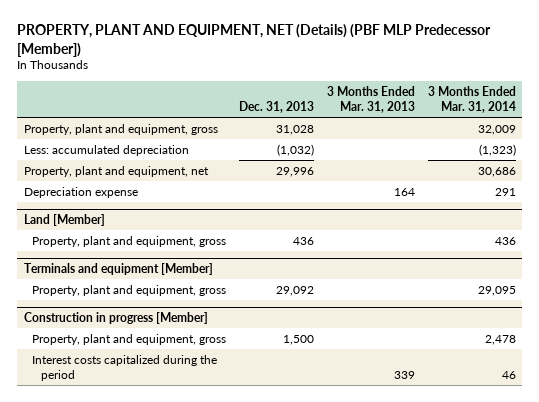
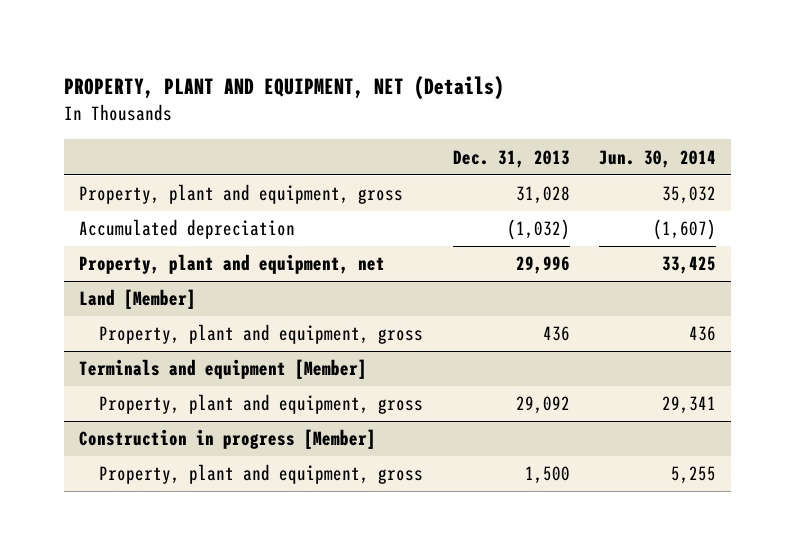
- PROPERTY, PLANT AND EQUIPMENT, NET (Details) (PBF MLP Predecessor [Member])
+ PROPERTY, PLANT AND EQUIPMENT, NET (Details)
- | Dec. 31, 2013 | 3 Months Ended Mar. 31, 2013 | 3 Months Ended Mar. 31, 2014
+ | Dec. 31, 2013 | Jun. 30, 2014
- Less: accumulated depreciation | (1,032) | | (1,323)
+ Accumulated depreciation | (1,032) | (1,607)
- Depreciation expense | | 164 | 291
@ Construction in progress [Member]
- Interest costs capitalized during the period | | 339 | 46

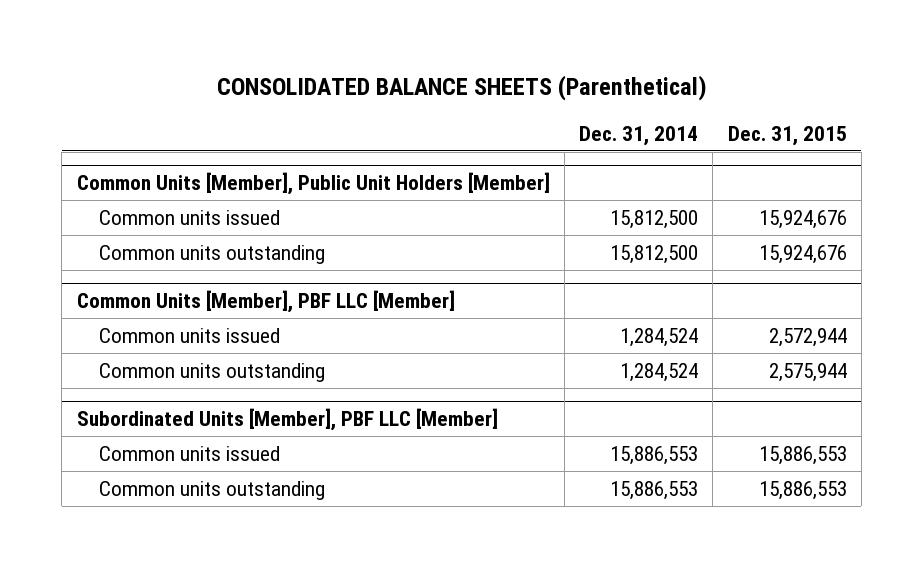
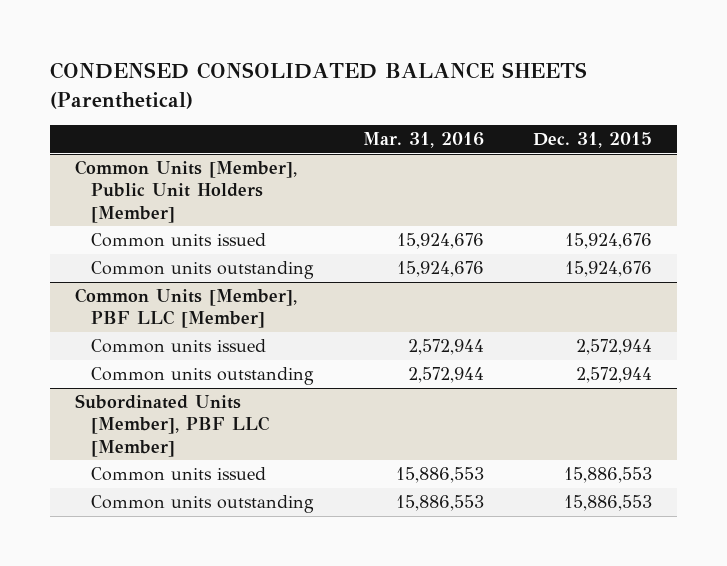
- CONSOLIDATED BALANCE SHEETS (Parenthetical)
+ CONDENSED CONSOLIDATED BALANCE SHEETS (Parenthetical)
- | Dec. 31, 2014 | Dec. 31, 2015
+ | Mar. 31, 2016 | Dec. 31, 2015
@ Common Units [Member], PBF LLC [Member]
- Common units outstanding | 1,284,524 | 2,575,944
+ Common units outstanding | 2,572,944 | 2,572,944

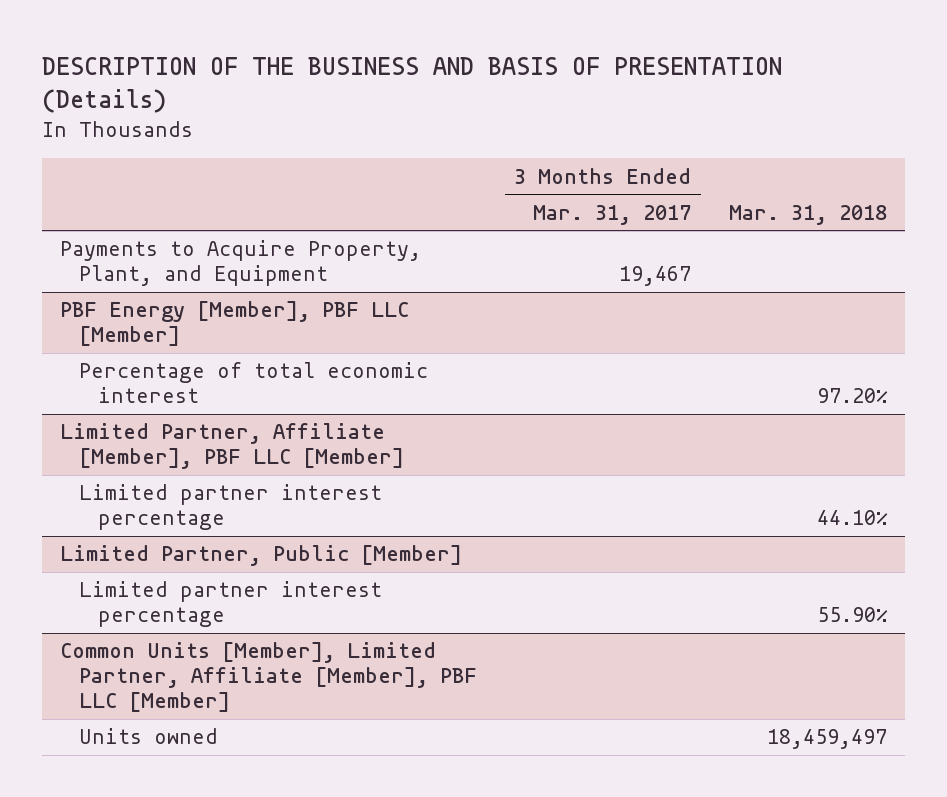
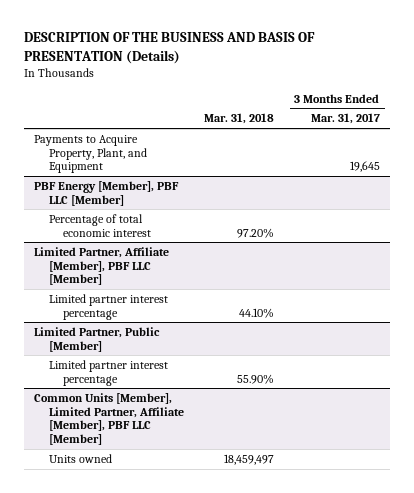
- | 3 Months Ended Mar. 31, 2017 | Mar. 31, 2018
+ | Mar. 31, 2018 | 3 Months Ended Mar. 31, 2017
- Payments to Acquire Property, Plant, and Equipment | 19,467 |
+ Payments to Acquire Property, Plant, and Equipment | | 19,645

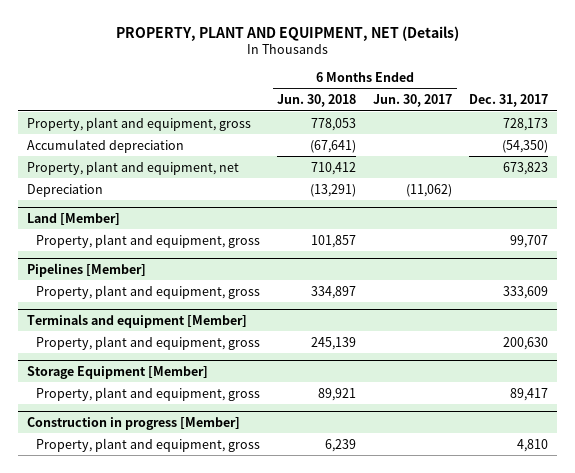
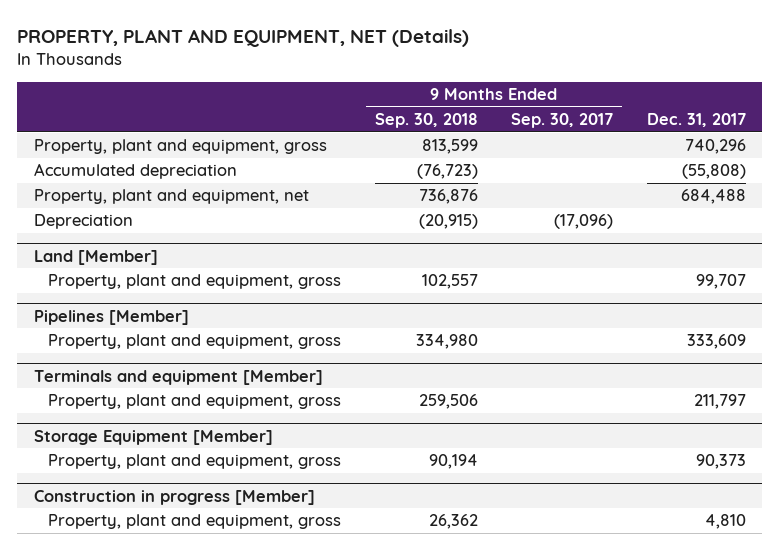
- | 6 Months Ended Jun. 30, 2018 | 6 Months Ended Jun. 30, 2017 | Dec. 31, 2017
+ | 9 Months Ended Sep. 30, 2018 | 9 Months Ended Sep. 30, 2017 | Dec. 31, 2017
- Property, plant and equipment, gross | 778,053 | | 728,173
- Accumulated depreciation | (67,641) | | (54,350)
- Property, plant and equipment, net | 710,412 | | 673,823
+ Property, plant and equipment, gross | 813,599 | | 740,296
+ Accumulated depreciation | (76,723) | | (55,808)
+ Property, plant and equipment, net | 736,876 | | 684,488
@ Terminals and equipment [Member]
- Property, plant and equipment, gross | 245,139 | | 200,630
+ Property, plant and equipment, gross | 259,506 | | 211,797
@ Storage Equipment [Member]
- Property, plant and equipment, gross | 89,921 | | 89,417
+ Property, plant and equipment, gross | 90,194 | | 90,373

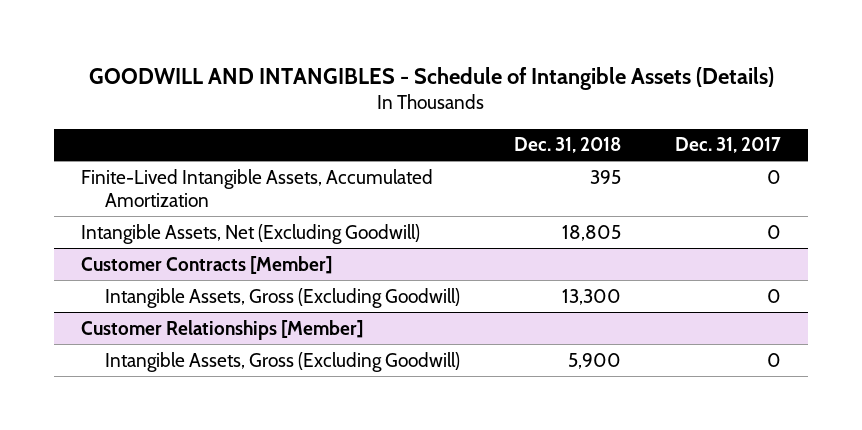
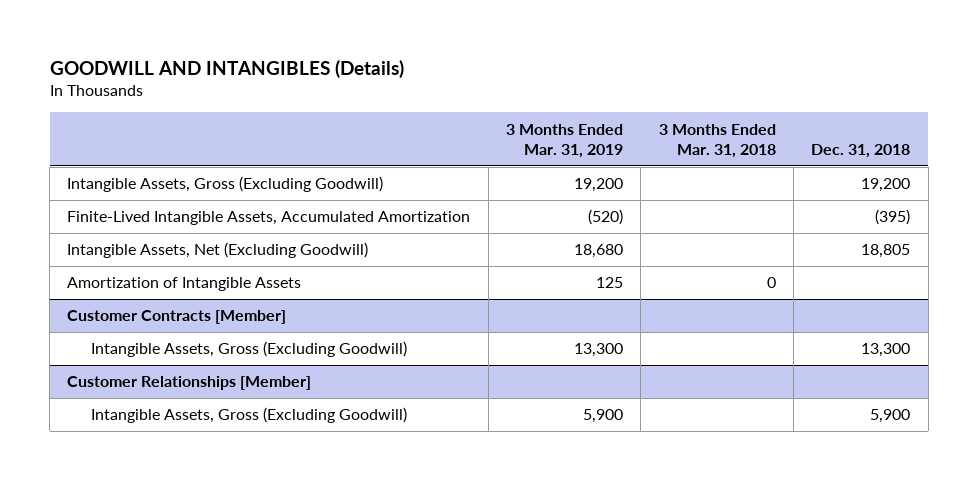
- GOODWILL AND INTANGIBLES - Schedule of Intangible Assets (Details)
+ GOODWILL AND INTANGIBLES (Details)
- | Dec. 31, 2018 | Dec. 31, 2017
+ | 3 Months Ended Mar. 31, 2019 | 3 Months Ended Mar. 31, 2018 | Dec. 31, 2018
- Finite-Lived Intangible Assets, Accumulated Amortization | 395 | 0
+ Intangible Assets, Gross (Excluding Goodwill) | 19,200 | | 19,200
+ Finite-Lived Intangible Assets, Accumulated Amortization | (520) | | (395)
+ Amortization of Intangible Assets | 125 | 0 |

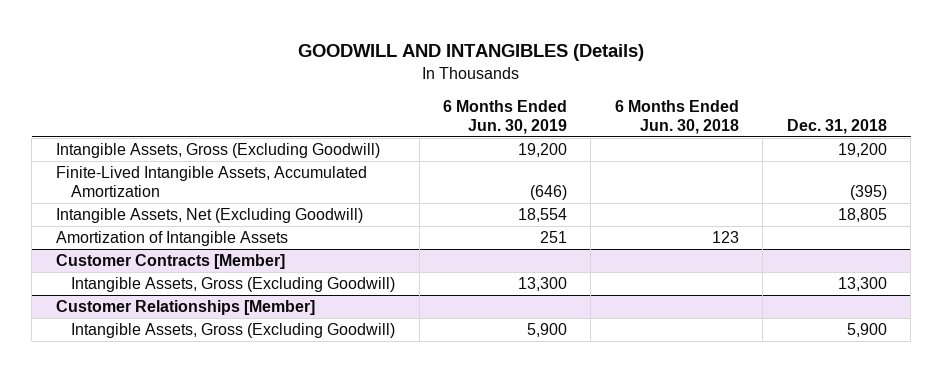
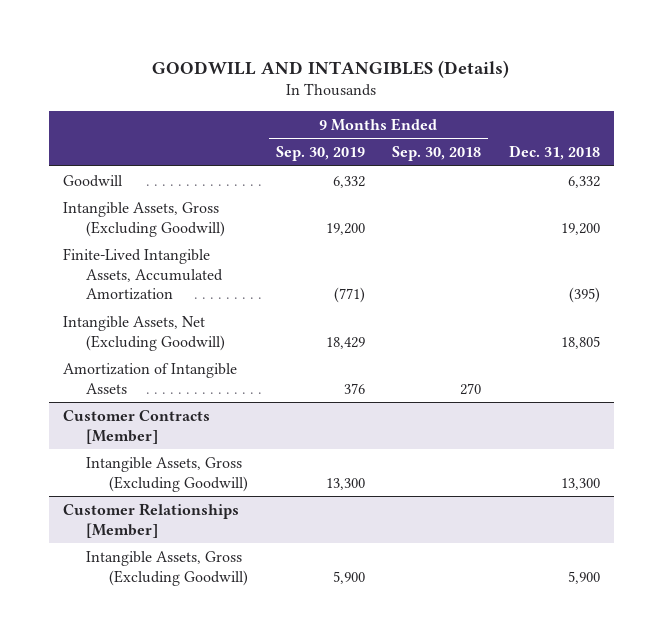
- | 6 Months Ended Jun. 30, 2019 | 6 Months Ended Jun. 30, 2018 | Dec. 31, 2018
+ | 9 Months Ended Sep. 30, 2019 | 9 Months Ended Sep. 30, 2018 | Dec. 31, 2018
+ Goodwill | 6,332 | | 6,332

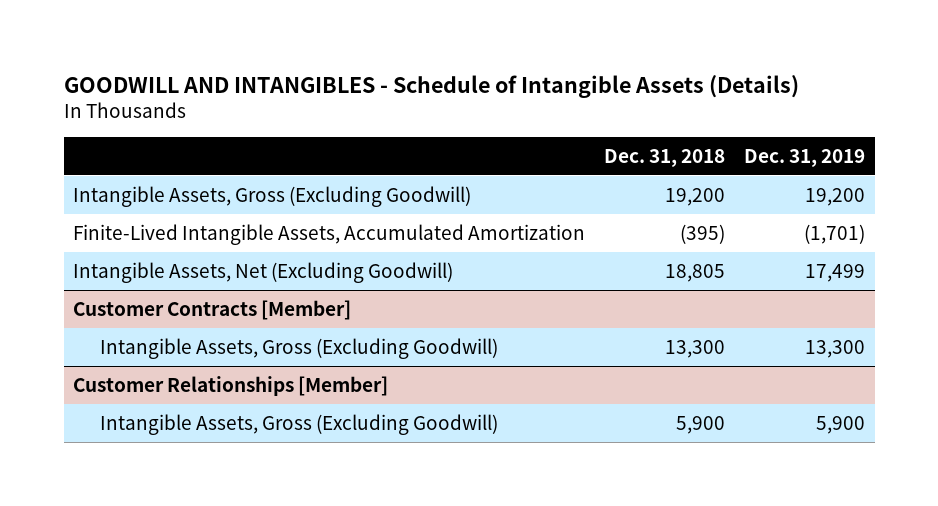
- GOODWILL AND INTANGIBLES (Details)
+ GOODWILL AND INTANGIBLES - Schedule of Intangible Assets (Details)
- | 9 Months Ended Sep. 30, 2019 | 9 Months Ended Sep. 30, 2018 | Dec. 31, 2018
+ | Dec. 31, 2018 | Dec. 31, 2019
- Goodwill | 6,332 | | 6,332
- Amortization of Intangible Assets | 376 | 270 |

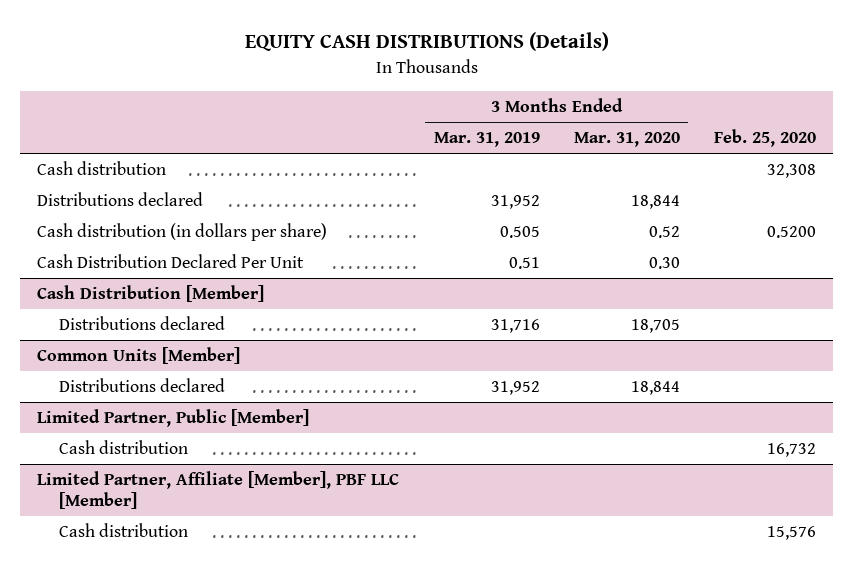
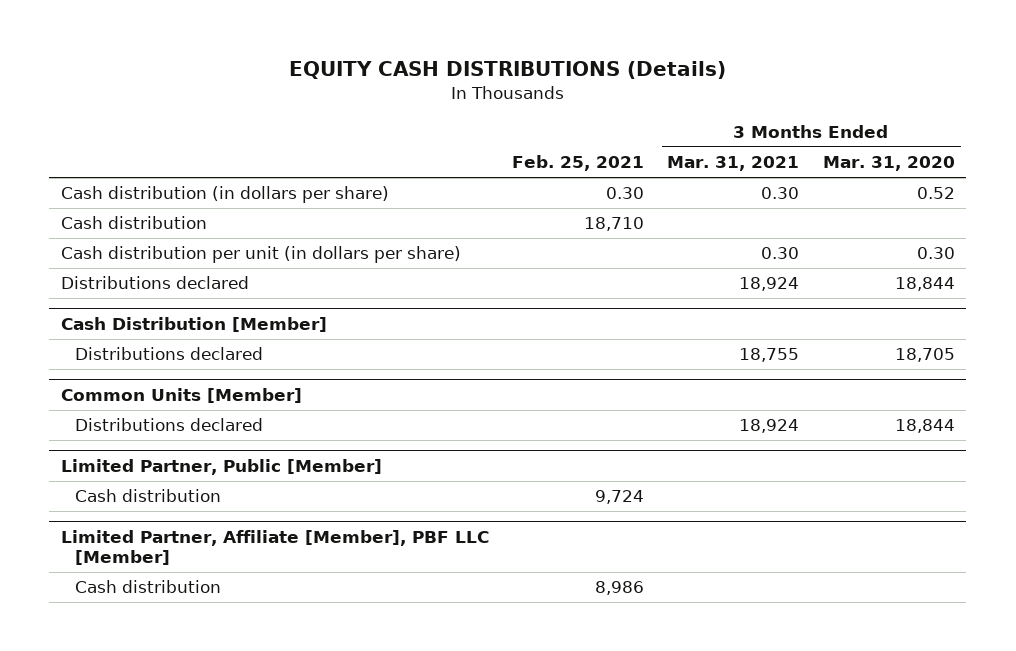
- | 3 Months Ended Mar. 31, 2019 | 3 Months Ended Mar. 31, 2020 | Feb. 25, 2020
+ | Feb. 25, 2021 | 3 Months Ended Mar. 31, 2021 | 3 Months Ended Mar. 31, 2020
moved up: Cash distribution (in dollars per share) | 0.30 | 0.30 | 0.52
+ Cash distribution per unit (in dollars per share) | | 0.30 | 0.30
- Cash Distribution Declared Per Unit | 0.51 | 0.30 |

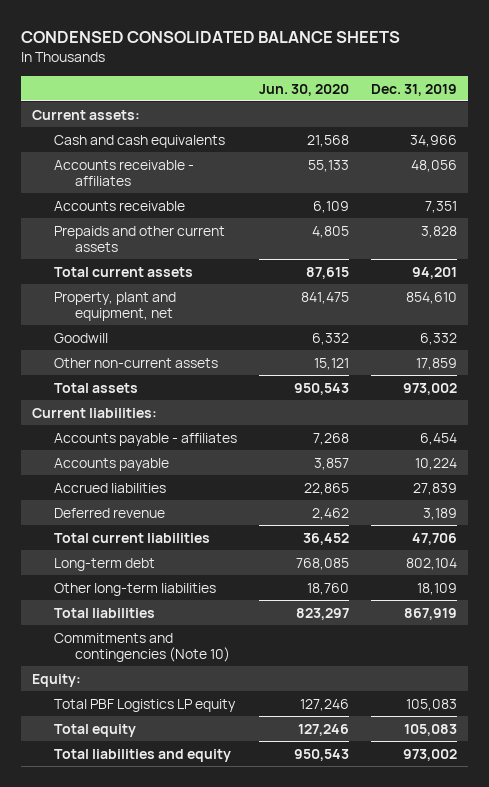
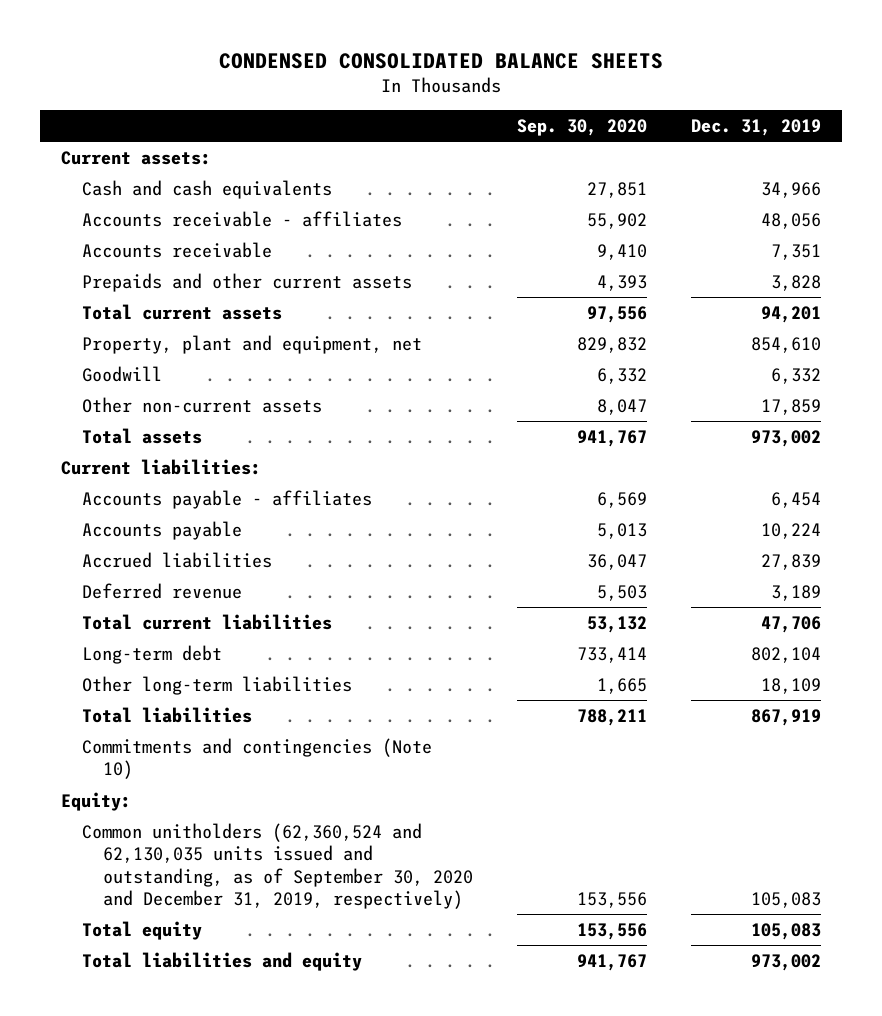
- | Jun. 30, 2020 | Dec. 31, 2019
+ | Sep. 30, 2020 | Dec. 31, 2019
- Total PBF Logistics LP equity | 127,246 | 105,083
+ Common unitholders (62,360,524 and 62,130,035 units issued and outstanding, as of September 30, 2020 and December 31, 2019, respectively) | 153,556 | 105,083

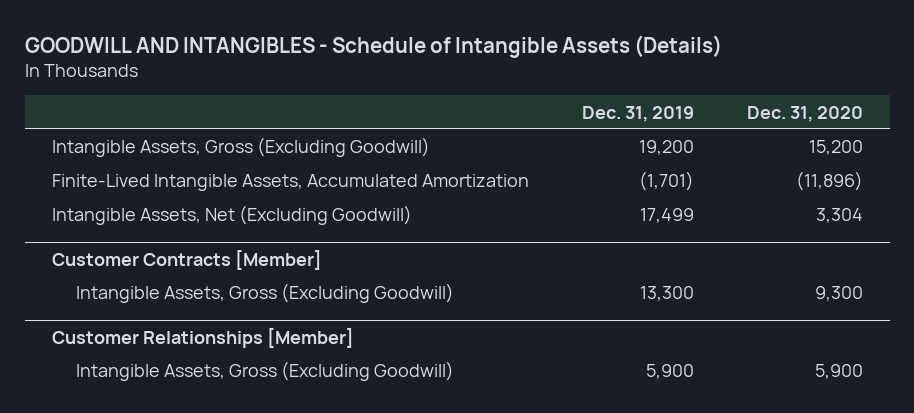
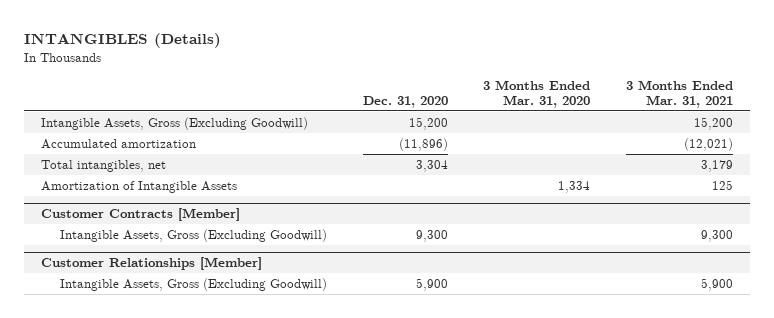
- GOODWILL AND INTANGIBLES - Schedule of Intangible Assets (Details)
+ INTANGIBLES (Details)
- | Dec. 31, 2019 | Dec. 31, 2020
+ | Dec. 31, 2020 | 3 Months Ended Mar. 31, 2020 | 3 Months Ended Mar. 31, 2021
- Finite-Lived Intangible Assets, Accumulated Amortization | (1,701) | (11,896)
- Intangible Assets, Net (Excluding Goodwill) | 17,499 | 3,304
+ Accumulated amortization | (11,896) | | (12,021)
+ Total intangibles, net | 3,304 | | 3,179
+ Amortization of Intangible Assets | | 1,334 | 125

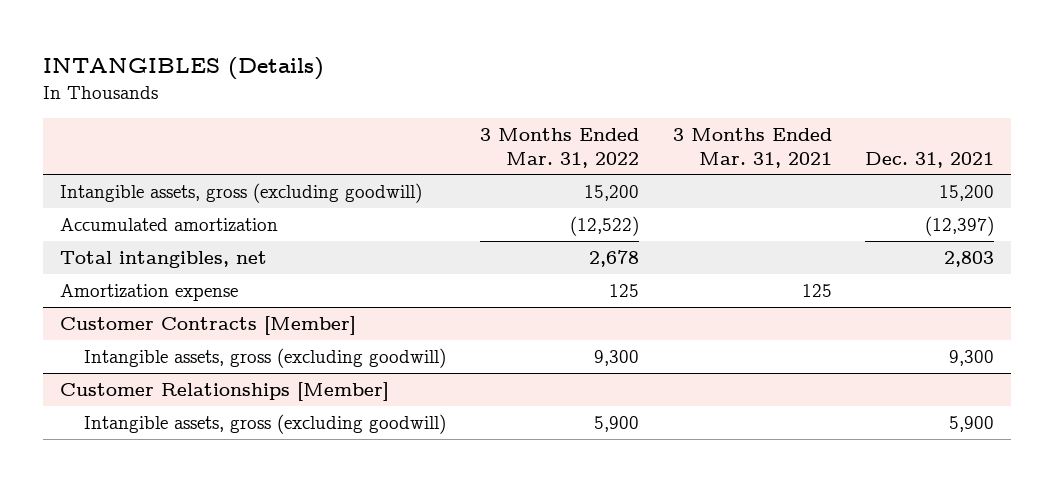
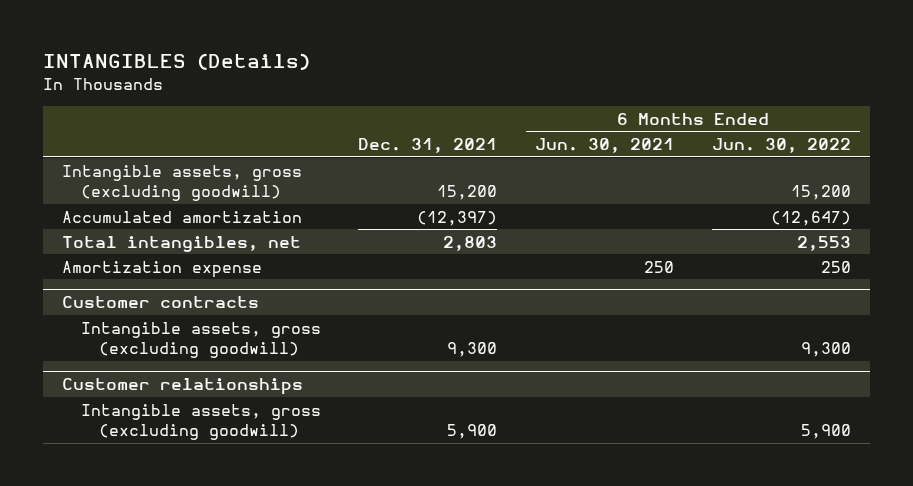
- | 3 Months Ended Mar. 31, 2022 | 3 Months Ended Mar. 31, 2021 | Dec. 31, 2021
+ | Dec. 31, 2021 | 6 Months Ended Jun. 30, 2021 | 6 Months Ended Jun. 30, 2022
- Customer Contracts [Member]
+ Customer contracts
- Customer Relationships [Member]
+ Customer relationships

